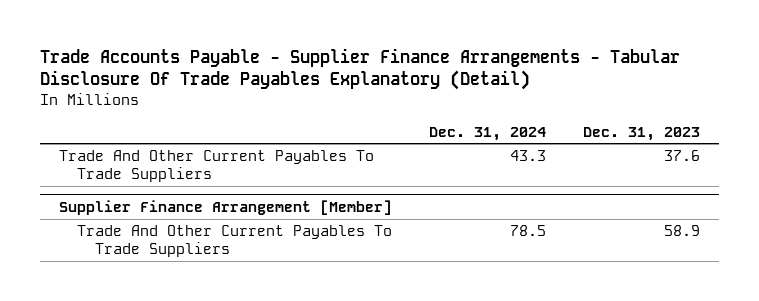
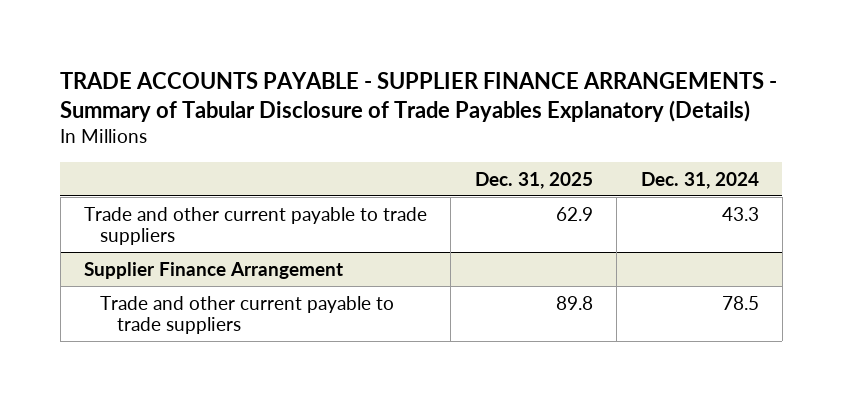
- Trade Accounts Payable - Supplier Finance Arrangements - Tabular Disclosure Of Trade Payables Explanatory (Detail)
+ TRADE ACCOUNTS PAYABLE - SUPPLIER FINANCE ARRANGEMENTS - Summary of Tabular Disclosure of Trade Payables Explanatory (Details)
- | Dec. 31, 2024 | Dec. 31, 2023
+ | Dec. 31, 2025 | Dec. 31, 2024
- Trade And Other Current Payables To Trade Suppliers | 43.3 | 37.6
- Supplier Finance Arrangement [Member]
- Trade And Other Current Payables To Trade Suppliers | 78.5 | 58.9
+ Trade and other current payable to trade suppliers | 62.9 | 43.3
+ Supplier Finance Arrangement
+ Trade and other current payable to trade suppliers | 89.8 | 78.5

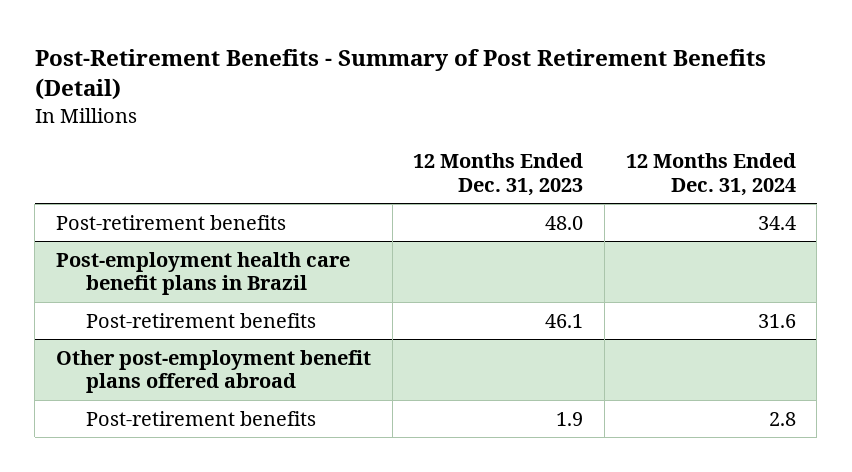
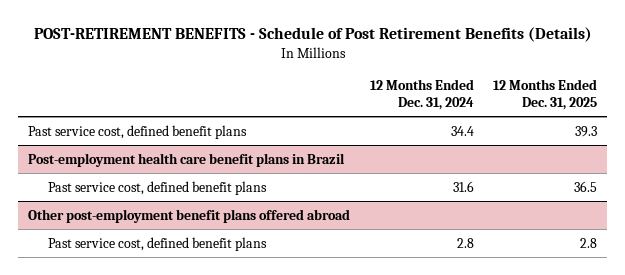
- Post-Retirement Benefits - Summary of Post Retirement Benefits (Detail)
+ POST-RETIREMENT BENEFITS - Schedule of Post Retirement Benefits (Details)
- | 12 Months Ended Dec. 31, 2023 | 12 Months Ended Dec. 31, 2024
+ | 12 Months Ended Dec. 31, 2024 | 12 Months Ended Dec. 31, 2025
- Post-retirement benefits | 48.0 | 34.4
+ Past service cost, defined benefit plans | 34.4 | 39.3
@ Post-employment health care benefit plans in Brazil
- Post-retirement benefits | 46.1 | 31.6
+ Past service cost, defined benefit plans | 31.6 | 36.5
@ Other post-employment benefit plans offered abroad
- Post-retirement benefits | 1.9 | 2.8
+ Past service cost, defined benefit plans | 2.8 | 2.8

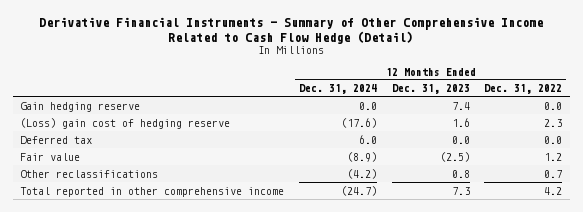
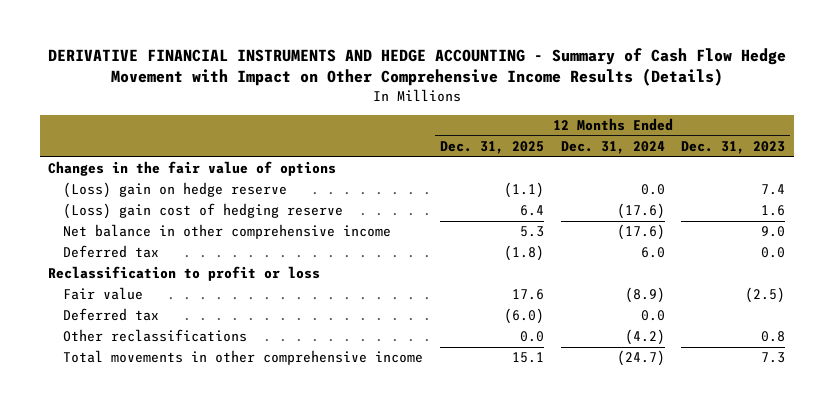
- Derivative Financial Instruments - Summary of Other Comprehensive Income Related to Cash Flow Hedge (Detail)
+ DERIVATIVE FINANCIAL INSTRUMENTS AND HEDGE ACCOUNTING - Summary of Cash Flow Hedge Movement with Impact on Other Comprehensive Income Results (Details)
- | 12 Months Ended Dec. 31, 2024 | 12 Months Ended Dec. 31, 2023 | 12 Months Ended Dec. 31, 2022
+ | 12 Months Ended Dec. 31, 2025 | 12 Months Ended Dec. 31, 2024 | 12 Months Ended Dec. 31, 2023
- Gain hedging reserve | 0.0 | 7.4 | 0.0
+ Changes in the fair value of options
+ (Loss) gain on hedge reserve | (1.1) | 0.0 | 7.4
+ Net balance in other comprehensive income | 5.3 | (17.6) | 9.0
+ Reclassification to profit or loss
+ Deferred tax | (6.0) | 0.0 |
- Total reported in other comprehensive income | (24.7) | 7.3 | 4.2
+ Total movements in other comprehensive income | 15.1 | (24.7) | 7.3

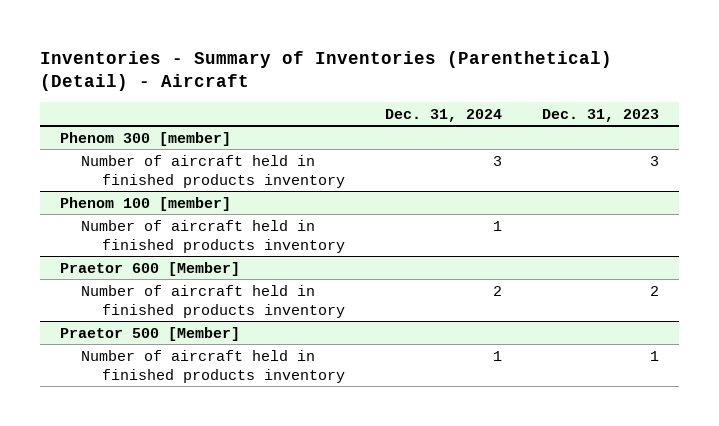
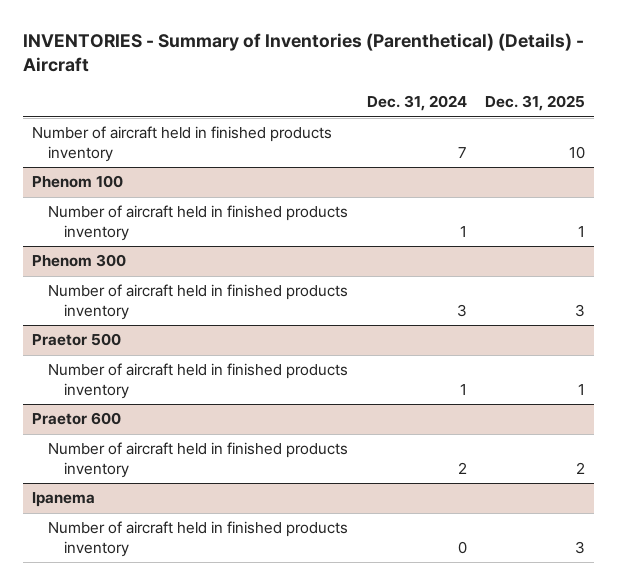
- Inventories - Summary of Inventories (Parenthetical) (Detail) - Aircraft
+ INVENTORIES - Summary of Inventories (Parenthetical) (Details) - Aircraft
- | Dec. 31, 2024 | Dec. 31, 2023
+ | Dec. 31, 2024 | Dec. 31, 2025
- Phenom 300 [member]
+ Number of aircraft held in finished products inventory | 7 | 10
+ Phenom 100
+ Number of aircraft held in finished products inventory | 1 | 1
+ Phenom 300
- Phenom 100 [member]
+ Praetor 500
- Praetor 600 [Member]
+ Praetor 600
- Praetor 500 [Member]
- Number of aircraft held in finished products inventory | 1 | 1
+ Ipanema
+ Number of aircraft held in finished products inventory | 0 | 3

